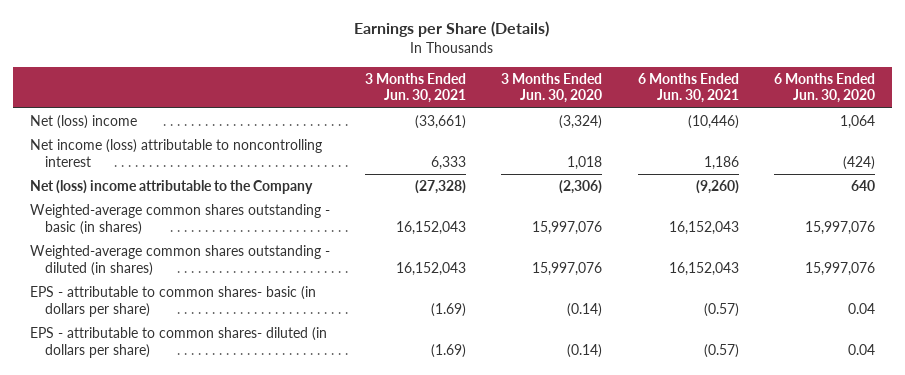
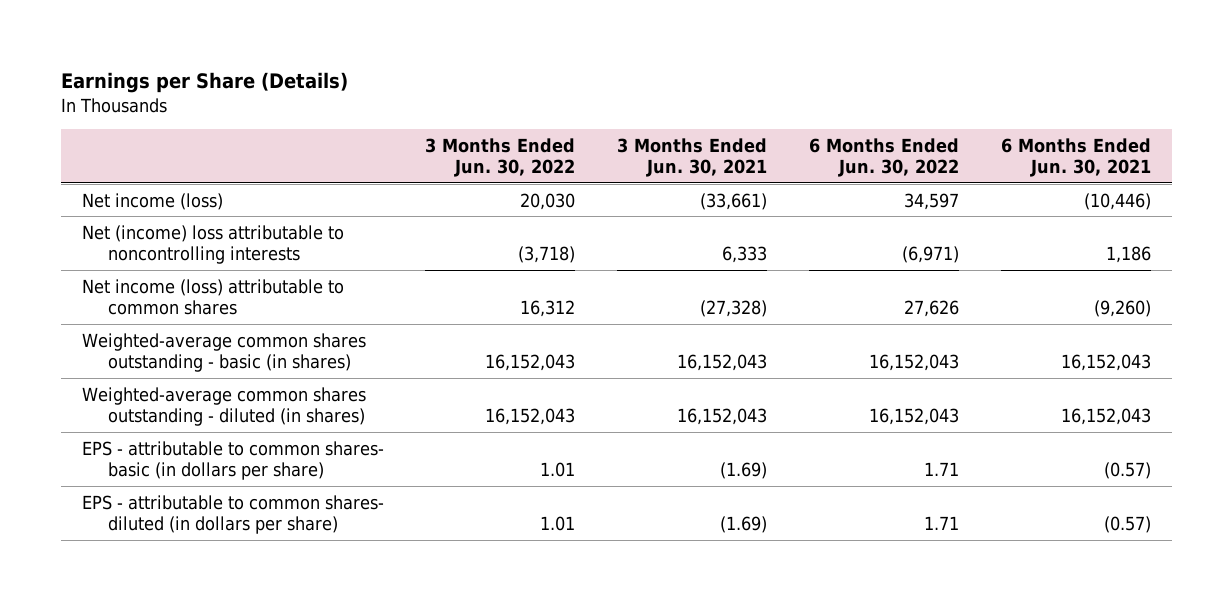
- | 3 Months Ended Jun. 30, 2021 | 3 Months Ended Jun. 30, 2020 | 6 Months Ended Jun. 30, 2021 | 6 Months Ended Jun. 30, 2020
+ | 3 Months Ended Jun. 30, 2022 | 3 Months Ended Jun. 30, 2021 | 6 Months Ended Jun. 30, 2022 | 6 Months Ended Jun. 30, 2021
- Net (loss) income | (33,661) | (3,324) | (10,446) | 1,064
- Net income (loss) attributable to noncontrolling interest | 6,333 | 1,018 | 1,186 | (424)
- Net (loss) income attributable to the Company | (27,328) | (2,306) | (9,260) | 640
+ Net income (loss) | 20,030 | (33,661) | 34,597 | (10,446)
+ Net (income) loss attributable to noncontrolling interests | (3,718) | 6,333 | (6,971) | 1,186
+ Net income (loss) attributable to common shares | 16,312 | (27,328) | 27,626 | (9,260)

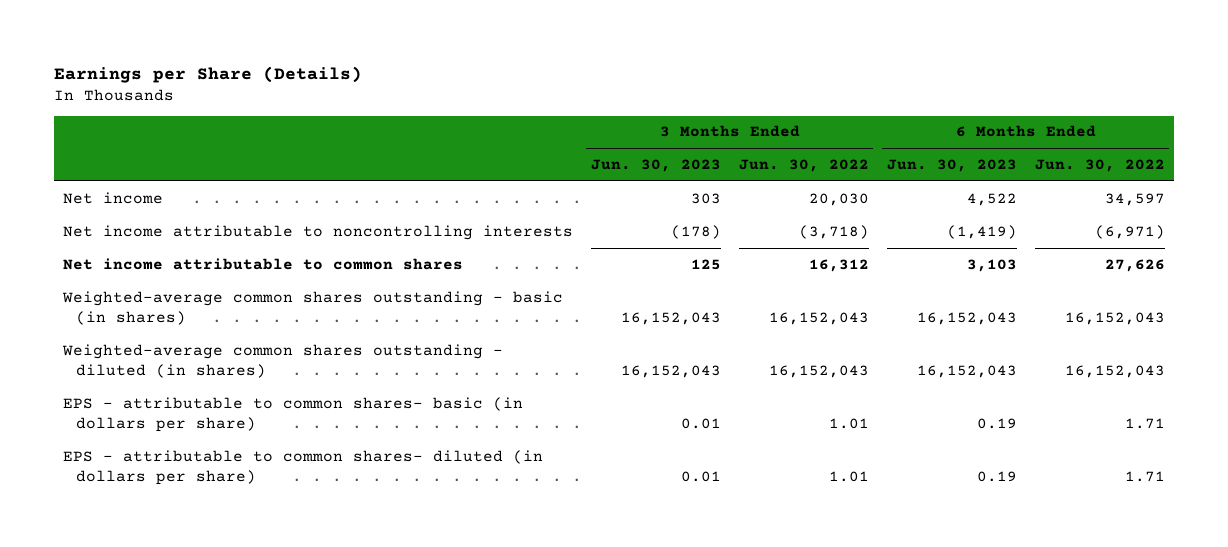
- | 3 Months Ended Jun. 30, 2022 | 3 Months Ended Jun. 30, 2021 | 6 Months Ended Jun. 30, 2022 | 6 Months Ended Jun. 30, 2021
+ | 3 Months Ended Jun. 30, 2023 | 3 Months Ended Jun. 30, 2022 | 6 Months Ended Jun. 30, 2023 | 6 Months Ended Jun. 30, 2022
- Net income (loss) | 20,030 | (33,661) | 34,597 | (10,446)
- Net (income) loss attributable to noncontrolling interests | (3,718) | 6,333 | (6,971) | 1,186
- Net income (loss) attributable to common shares | 16,312 | (27,328) | 27,626 | (9,260)
+ Net income | 303 | 20,030 | 4,522 | 34,597
+ Net income attributable to noncontrolling interests | (178) | (3,718) | (1,419) | (6,971)
+ Net income attributable to common shares | 125 | 16,312 | 3,103 | 27,626

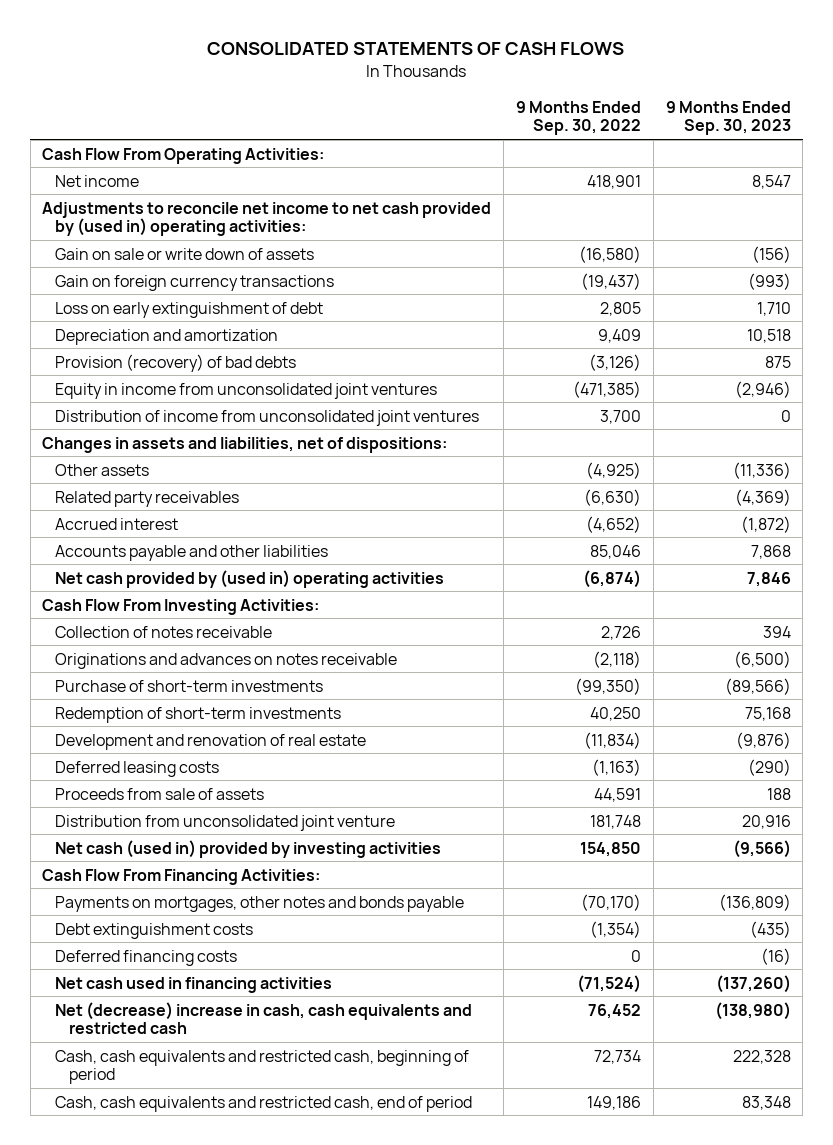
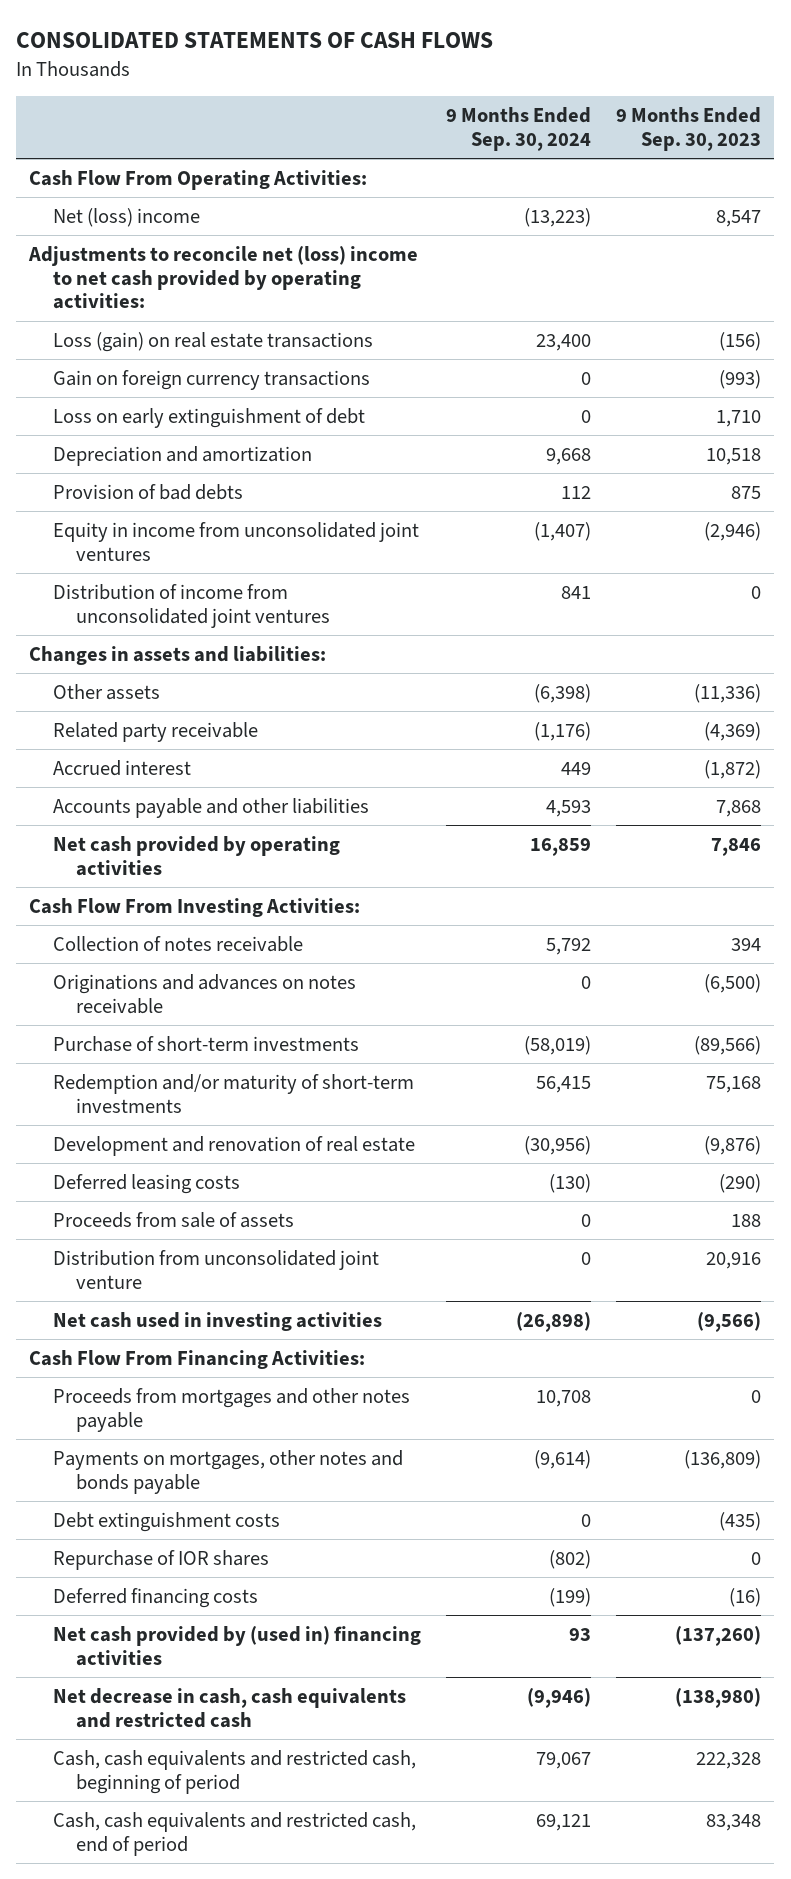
- | 9 Months Ended Sep. 30, 2022 | 9 Months Ended Sep. 30, 2023
+ | 9 Months Ended Sep. 30, 2024 | 9 Months Ended Sep. 30, 2023
- Net income | 418,901 | 8,547
- Adjustments to reconcile net income to net cash provided by (used in) operating activities:
- Gain on sale or write down of assets | (16,580) | (156)
+ Net (loss) income | (13,223) | 8,547
+ Adjustments to reconcile net (loss) income to net cash provided by operating activities:
+ Loss (gain) on real estate transactions | 23,400 | (156)
- Provision (recovery) of bad debts | (3,126) | 875
+ Provision of bad debts | 112 | 875
- Changes in assets and liabilities, net of dispositions:
+ Changes in assets and liabilities:
- Related party receivables | (6,630) | (4,369)
+ Related party receivable | (1,176) | (4,369)
- Net cash provided by (used in) operating activities | (6,874) | 7,846
+ Net cash provided by operating activities | 16,859 | 7,846
- Redemption of short-term investments | 40,250 | 75,168
+ Redemption and/or maturity of short-term investments | 56,415 | 75,168
- Net cash (used in) provided by investing activities | 154,850 | (9,566)
+ Net cash used in investing activities | (26,898) | (9,566)
+ Proceeds from mortgages and other notes payable | 10,708 | 0
+ Repurchase of IOR shares | (802) | 0
- Net cash used in financing activities | (71,524) | (137,260)
- Net (decrease) increase in cash, cash equivalents and restricted cash | 76,452 | (138,980)
+ Net cash provided by (used in) financing activities | 93 | (137,260)
+ Net decrease in cash, cash equivalents and restricted cash | (9,946) | (138,980)

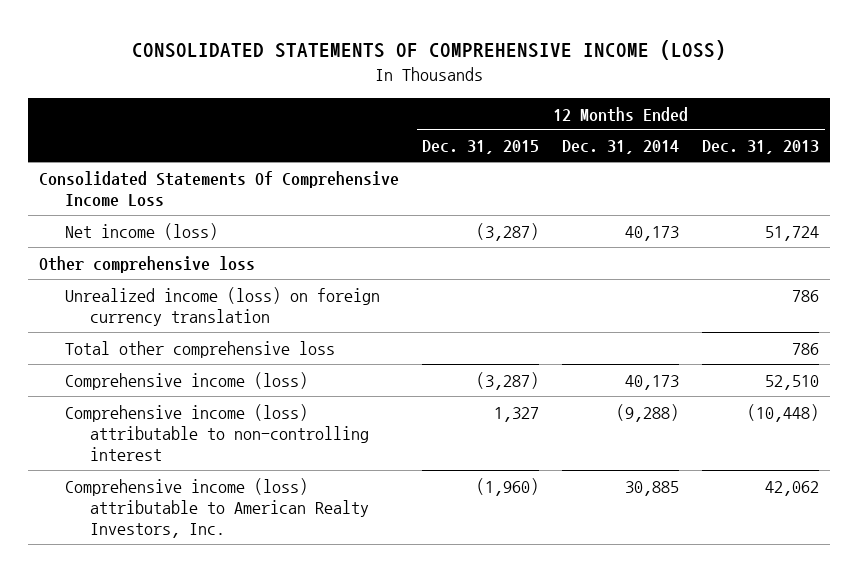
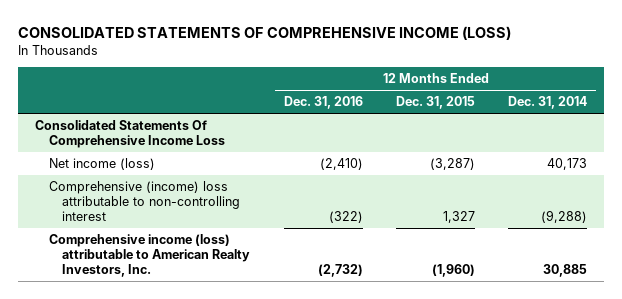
- | 12 Months Ended Dec. 31, 2015 | 12 Months Ended Dec. 31, 2014 | 12 Months Ended Dec. 31, 2013
+ | 12 Months Ended Dec. 31, 2016 | 12 Months Ended Dec. 31, 2015 | 12 Months Ended Dec. 31, 2014
- Other comprehensive loss
- Unrealized income (loss) on foreign currency translation | | | 786
- Total other comprehensive loss | | | 786
- Comprehensive income (loss) | (3,287) | 40,173 | 52,510
- Comprehensive income (loss) attributable to non-controlling interest | 1,327 | (9,288) | (10,448)
+ Comprehensive (income) loss attributable to non-controlling interest | (322) | 1,327 | (9,288)

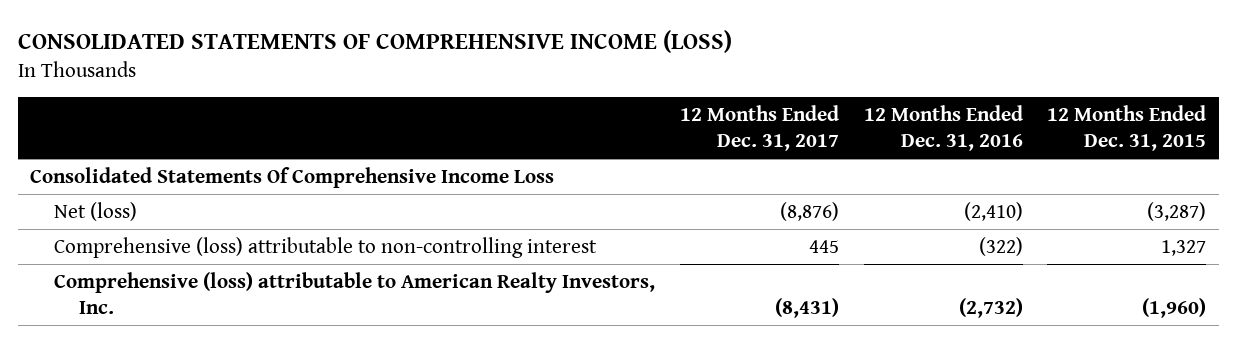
- | 12 Months Ended Dec. 31, 2016 | 12 Months Ended Dec. 31, 2015 | 12 Months Ended Dec. 31, 2014
+ | 12 Months Ended Dec. 31, 2017 | 12 Months Ended Dec. 31, 2016 | 12 Months Ended Dec. 31, 2015
- Net income (loss) | (2,410) | (3,287) | 40,173
- Comprehensive (income) loss attributable to non-controlling interest | (322) | 1,327 | (9,288)
- Comprehensive income (loss) attributable to American Realty Investors, Inc. | (2,732) | (1,960) | 30,885
+ Net (loss) | (8,876) | (2,410) | (3,287)
+ Comprehensive (loss) attributable to non-controlling interest | 445 | (322) | 1,327
+ Comprehensive (loss) attributable to American Realty Investors, Inc. | (8,431) | (2,732) | (1,960)

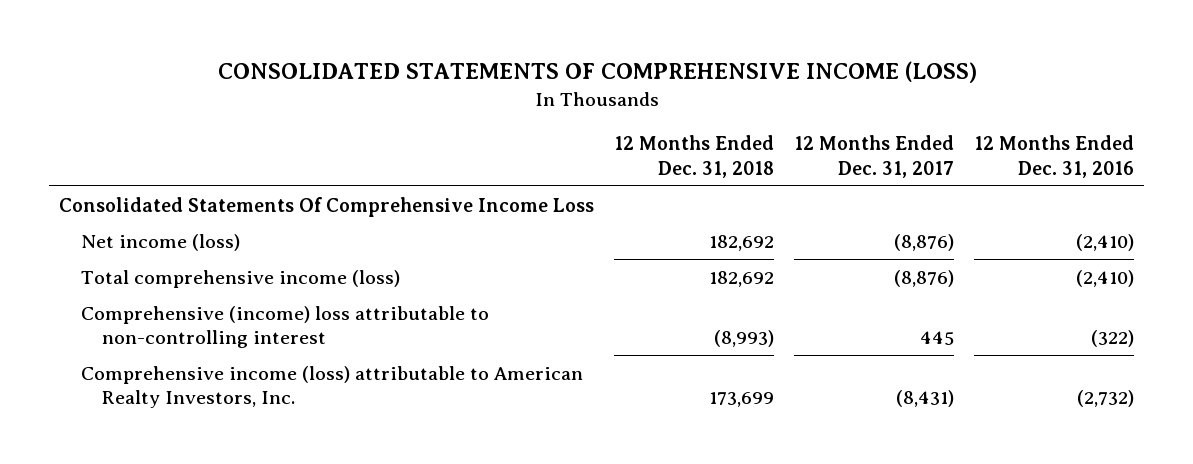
- | 12 Months Ended Dec. 31, 2017 | 12 Months Ended Dec. 31, 2016 | 12 Months Ended Dec. 31, 2015
+ | 12 Months Ended Dec. 31, 2018 | 12 Months Ended Dec. 31, 2017 | 12 Months Ended Dec. 31, 2016
- Net (loss) | (8,876) | (2,410) | (3,287)
- Comprehensive (loss) attributable to non-controlling interest | 445 | (322) | 1,327
- Comprehensive (loss) attributable to American Realty Investors, Inc. | (8,431) | (2,732) | (1,960)
+ Net income (loss) | 182,692 | (8,876) | (2,410)
+ Total comprehensive income (loss) | 182,692 | (8,876) | (2,410)
+ Comprehensive (income) loss attributable to non-controlling interest | (8,993) | 445 | (322)
+ Comprehensive income (loss) attributable to American Realty Investors, Inc. | 173,699 | (8,431) | (2,732)

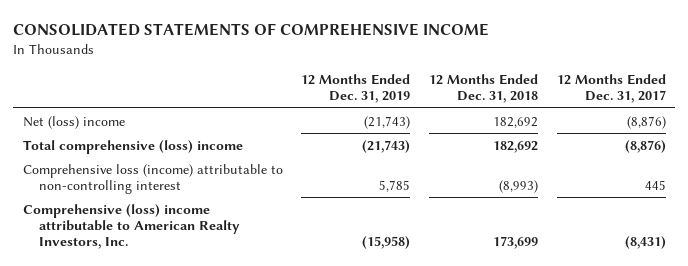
- CONSOLIDATED STATEMENTS OF COMPREHENSIVE INCOME (LOSS)
+ CONSOLIDATED STATEMENTS OF COMPREHENSIVE INCOME
- | 12 Months Ended Dec. 31, 2018 | 12 Months Ended Dec. 31, 2017 | 12 Months Ended Dec. 31, 2016
+ | 12 Months Ended Dec. 31, 2019 | 12 Months Ended Dec. 31, 2018 | 12 Months Ended Dec. 31, 2017
- Consolidated Statements Of Comprehensive Income Loss
- Net income (loss) | 182,692 | (8,876) | (2,410)
- Total comprehensive income (loss) | 182,692 | (8,876) | (2,410)
- Comprehensive (income) loss attributable to non-controlling interest | (8,993) | 445 | (322)
- Comprehensive income (loss) attributable to American Realty Investors, Inc. | 173,699 | (8,431) | (2,732)
+ Net (loss) income | (21,743) | 182,692 | (8,876)
+ Total comprehensive (loss) income | (21,743) | 182,692 | (8,876)
+ Comprehensive loss (income) attributable to non-controlling interest | 5,785 | (8,993) | 445
+ Comprehensive (loss) income attributable to American Realty Investors, Inc. | (15,958) | 173,699 | (8,431)

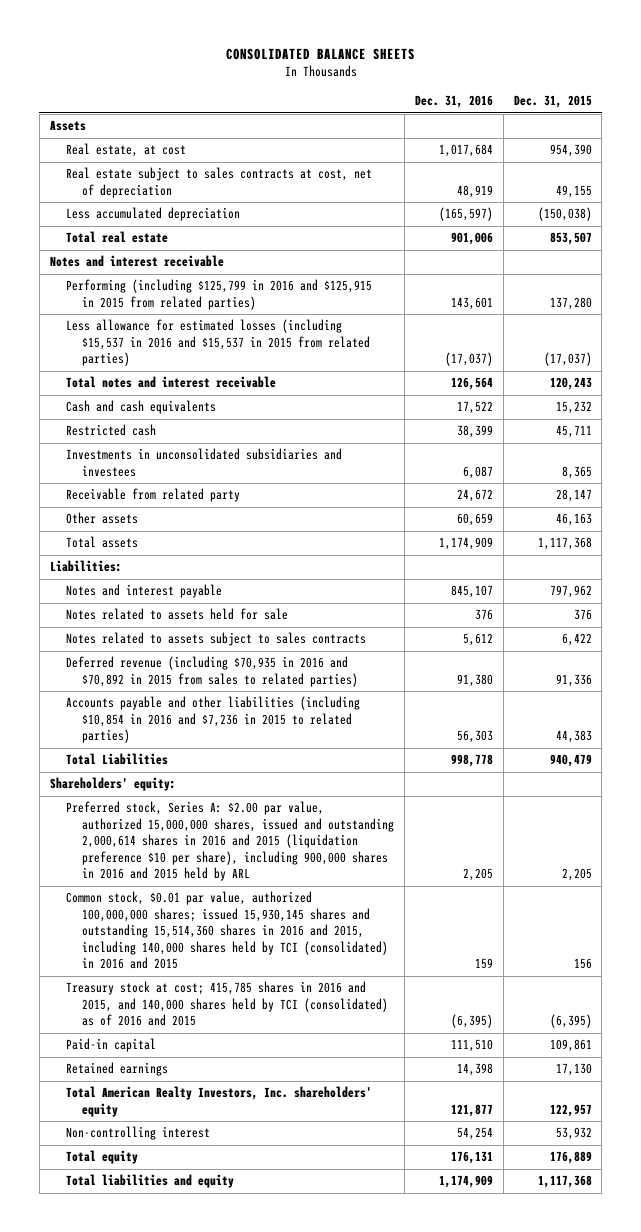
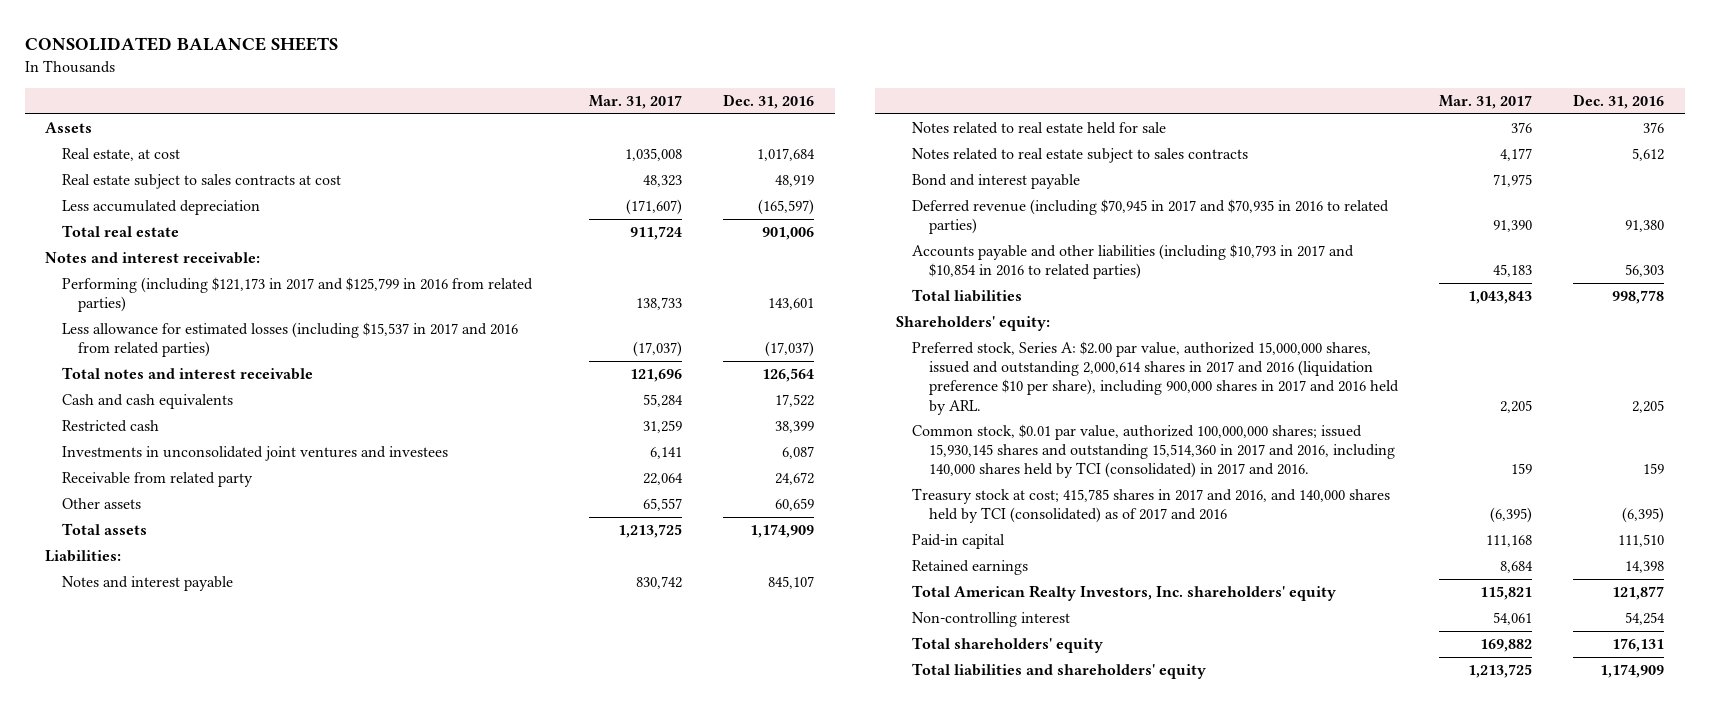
- | Dec. 31, 2016 | Dec. 31, 2015
+ | Mar. 31, 2017 | Dec. 31, 2016
- Real estate subject to sales contracts at cost, net of depreciation | 48,919 | 49,155
+ Real estate subject to sales contracts at cost | 48,323 | 48,919
- Notes and interest receivable
- Performing (including $125,799 in 2016 and $125,915 in 2015 from related parties) | 143,601 | 137,280
- Less allowance for estimated losses (including $15,537 in 2016 and $15,537 in 2015 from related parties) | (17,037) | (17,037)
+ Notes and interest receivable:
+ Performing (including $121,173 in 2017 and $125,799 in 2016 from related parties) | 138,733 | 143,601
+ Less allowance for estimated losses (including $15,537 in 2017 and 2016 from related parties) | (17,037) | (17,037)
- Investments in unconsolidated subsidiaries and investees | 6,087 | 8,365
+ Investments in unconsolidated joint ventures and investees | 6,141 | 6,087
- Notes related to assets held for sale | 376 | 376
- Notes related to assets subject to sales contracts | 5,612 | 6,422
- Deferred revenue (including $70,935 in 2016 and $70,892 in 2015 from sales to related parties) | 91,380 | 91,336
- Accounts payable and other liabilities (including $10,854 in 2016 and $7,236 in 2015 to related parties) | 56,303 | 44,383
- Total Liabilities | 998,778 | 940,479
+ Notes related to real estate held for sale | 376 | 376
+ Notes related to real estate subject to sales contracts | 4,177 | 5,612
+ Bond and interest payable | 71,975 |
+ Deferred revenue (including $70,945 in 2017 and $70,935 in 2016 to related parties) | 91,390 | 91,380
+ Accounts payable and other liabilities (including $10,793 in 2017 and $10,854 in 2016 to related parties) | 45,183 | 56,303
+ Total liabilities | 1,043,843 | 998,778
- Preferred stock, Series A: $2.00 par value, authorized 15,000,000 shares, issued and outstanding 2,000,614 shares in 2016 and 2015 (liquidation preference $10 per share), including 900,000 shares in 2016 and 2015 held by ARL | 2,205 | 2,205
- Common stock, $0.01 par value, authorized 100,000,000 shares; issued 15,930,145 shares and outstanding 15,514,360 shares in 2016 and 2015, including 140,000 shares held by TCI (consolidated) in 2016 and 2015 | 159 | 156
- Treasury stock at cost; 415,785 shares in 2016 and 2015, and 140,000 shares held by TCI (consolidated) as of 2016 and 2015 | (6,395) | (6,395)
+ Preferred stock, Series A: $2.00 par value, authorized 15,000,000 shares, issued and outstanding 2,000,614 shares in 2017 and 2016 (liquidation preference $10 per share), including 900,000 shares in 2017 and 2016 held by ARL. | 2,205 | 2,205
+ Common stock, $0.01 par value, authorized 100,000,000 shares; issued 15,930,145 shares and outstanding 15,514,360 in 2017 and 2016, including 140,000 shares held by TCI (consolidated) in 2017 and 2016. | 159 | 159
+ Treasury stock at cost; 415,785 shares in 2017 and 2016, and 140,000 shares held by TCI (consolidated) as of 2017 and 2016 | (6,395) | (6,395)
- Total equity | 176,131 | 176,889
- Total liabilities and equity | 1,174,909 | 1,117,368
+ Total shareholders' equity | 169,882 | 176,131
+ Total liabilities and shareholders' equity | 1,213,725 | 1,174,909

